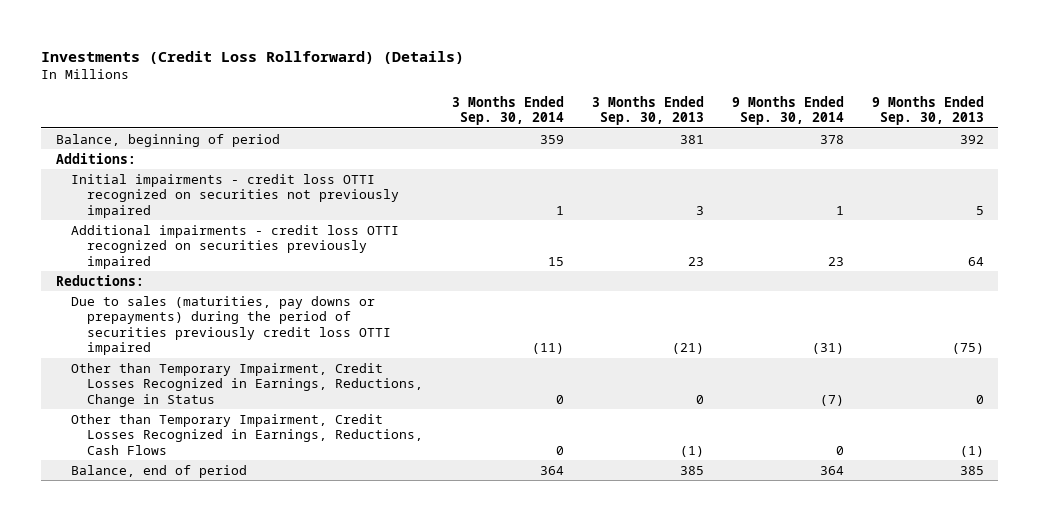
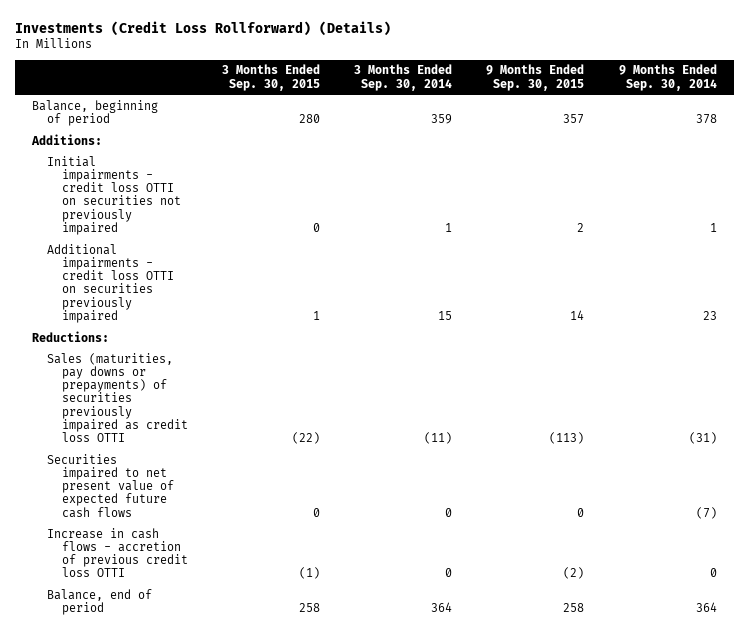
- | 3 Months Ended Sep. 30, 2014 | 3 Months Ended Sep. 30, 2013 | 9 Months Ended Sep. 30, 2014 | 9 Months Ended Sep. 30, 2013
+ | 3 Months Ended Sep. 30, 2015 | 3 Months Ended Sep. 30, 2014 | 9 Months Ended Sep. 30, 2015 | 9 Months Ended Sep. 30, 2014
- Initial impairments - credit loss OTTI recognized on securities not previously impaired | 1 | 3 | 1 | 5
- Additional impairments - credit loss OTTI recognized on securities previously impaired | 15 | 23 | 23 | 64
+ Initial impairments - credit loss OTTI on securities not previously impaired | 0 | 1 | 2 | 1
+ Additional impairments - credit loss OTTI on securities previously impaired | 1 | 15 | 14 | 23
- Due to sales (maturities, pay downs or prepayments) during the period of securities previously credit loss OTTI impaired | (11) | (21) | (31) | (75)
- Other than Temporary Impairment, Credit Losses Recognized in Earnings, Reductions, Change in Status | 0 | 0 | (7) | 0
- Other than Temporary Impairment, Credit Losses Recognized in Earnings, Reductions, Cash Flows | 0 | (1) | 0 | (1)
+ Sales (maturities, pay downs or prepayments) of securities previously impaired as credit loss OTTI | (22) | (11) | (113) | (31)
+ Securities impaired to net present value of expected future cash flows | 0 | 0 | 0 | (7)
+ Increase in cash flows - accretion of previous credit loss OTTI | (1) | 0 | (2) | 0

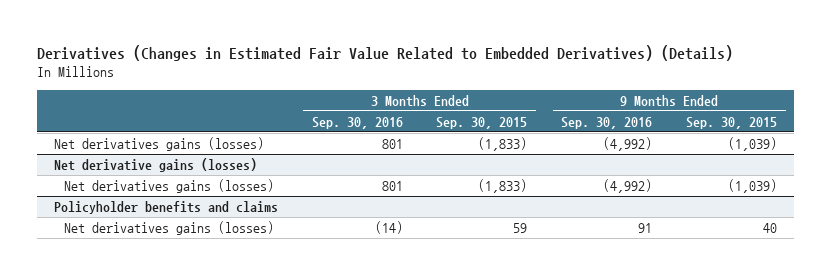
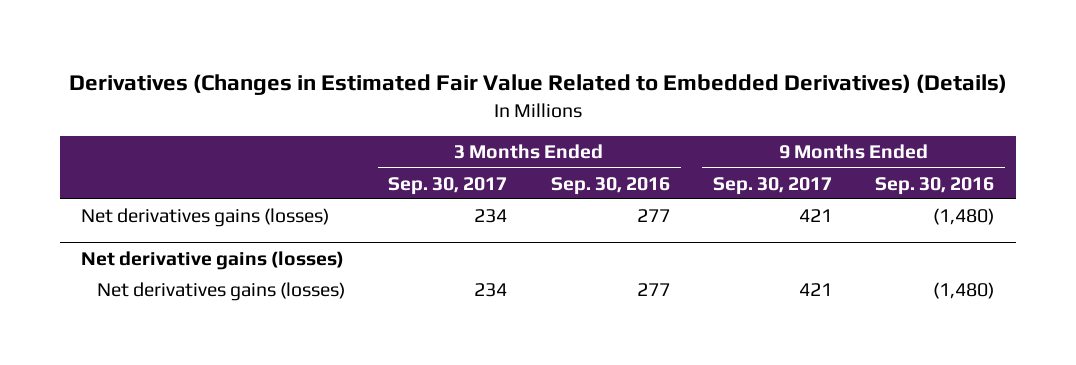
- | 3 Months Ended Sep. 30, 2016 | 3 Months Ended Sep. 30, 2015 | 9 Months Ended Sep. 30, 2016 | 9 Months Ended Sep. 30, 2015
+ | 3 Months Ended Sep. 30, 2017 | 3 Months Ended Sep. 30, 2016 | 9 Months Ended Sep. 30, 2017 | 9 Months Ended Sep. 30, 2016
- Net derivatives gains (losses) | 801 | (1,833) | (4,992) | (1,039)
+ Net derivatives gains (losses) | 234 | 277 | 421 | (1,480)
@ Net derivative gains (losses)
- Net derivatives gains (losses) | 801 | (1,833) | (4,992) | (1,039)
- Policyholder benefits and claims
- Net derivatives gains (losses) | (14) | 59 | 91 | 40
@ Net derivative gains (losses)
+ Net derivatives gains (losses) | 234 | 277 | 421 | (1,480)

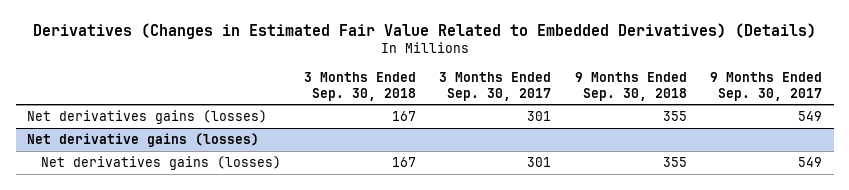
- | 3 Months Ended Sep. 30, 2017 | 3 Months Ended Sep. 30, 2016 | 9 Months Ended Sep. 30, 2017 | 9 Months Ended Sep. 30, 2016
+ | 3 Months Ended Sep. 30, 2018 | 3 Months Ended Sep. 30, 2017 | 9 Months Ended Sep. 30, 2018 | 9 Months Ended Sep. 30, 2017
- Net derivatives gains (losses) | 234 | 277 | 421 | (1,480)
+ Net derivatives gains (losses) | 167 | 301 | 355 | 549
@ Net derivative gains (losses)
- Net derivatives gains (losses) | 234 | 277 | 421 | (1,480)
+ Net derivatives gains (losses) | 167 | 301 | 355 | 549

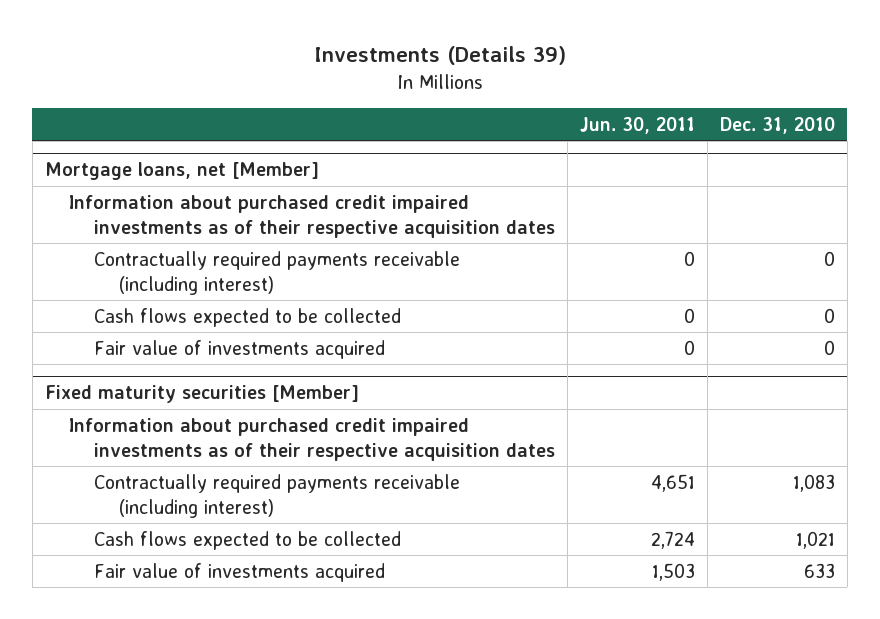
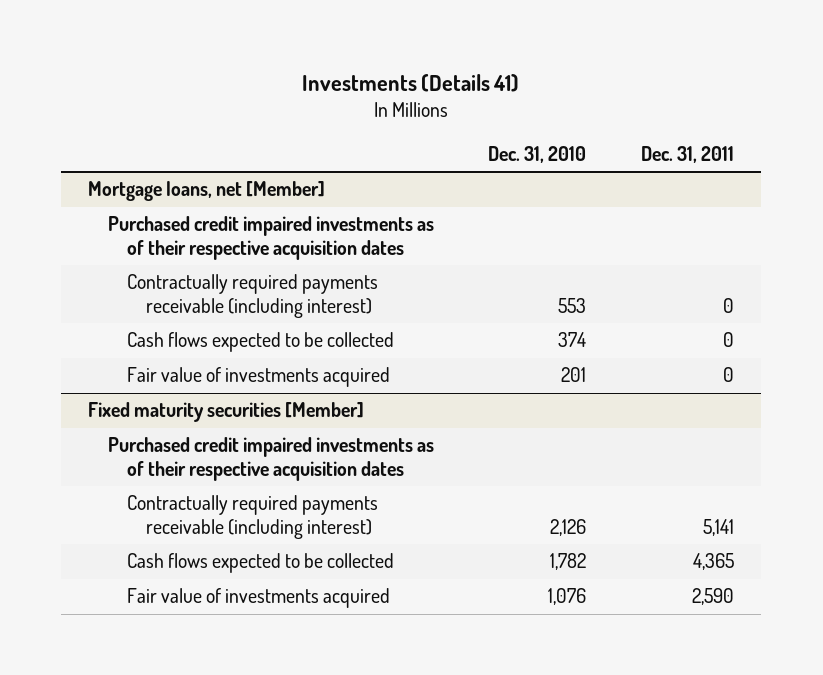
- Investments (Details 39)
+ Investments (Details 41)
- | Jun. 30, 2011 | Dec. 31, 2010
+ | Dec. 31, 2010 | Dec. 31, 2011
@ Mortgage loans, net [Member]
- Information about purchased credit impaired investments as of their respective acquisition dates
- Contractually required payments receivable (including interest) | 0 | 0
- Cash flows expected to be collected | 0 | 0
- Fair value of investments acquired | 0 | 0
+ Purchased credit impaired investments as of their respective acquisition dates
+ Contractually required payments receivable (including interest) | 553 | 0
+ Cash flows expected to be collected | 374 | 0
+ Fair value of investments acquired | 201 | 0
@ Fixed maturity securities [Member]
- Information about purchased credit impaired investments as of their respective acquisition dates
- Contractually required payments receivable (including interest) | 4,651 | 1,083
- Cash flows expected to be collected | 2,724 | 1,021
- Fair value of investments acquired | 1,503 | 633
+ Purchased credit impaired investments as of their respective acquisition dates
+ Contractually required payments receivable (including interest) | 2,126 | 5,141
+ Cash flows expected to be collected | 1,782 | 4,365
+ Fair value of investments acquired | 1,076 | 2,590

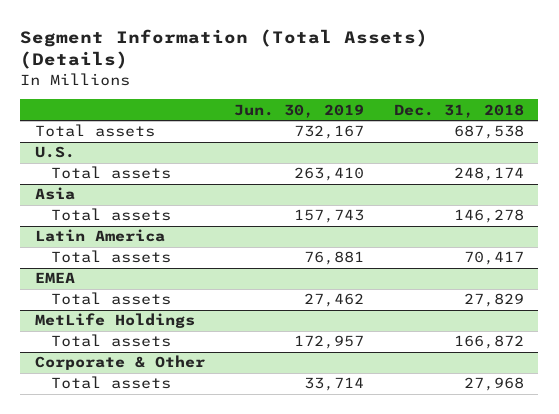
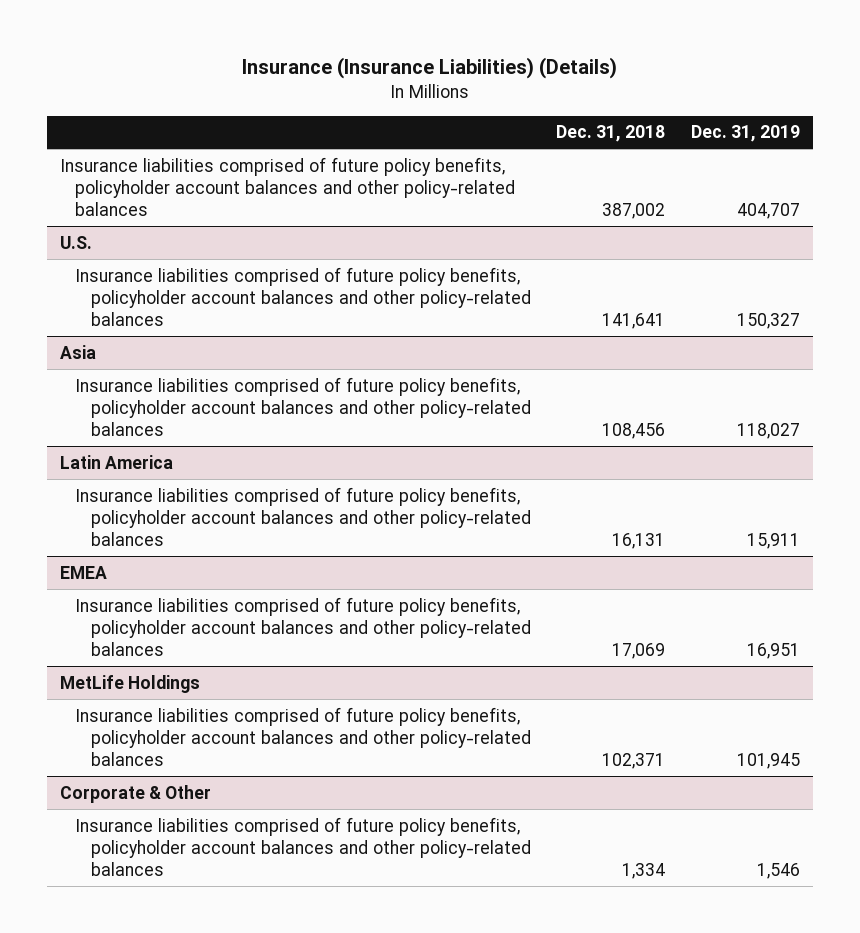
- Segment Information (Total Assets) (Details)
+ Insurance (Insurance Liabilities) (Details)
- | Jun. 30, 2019 | Dec. 31, 2018
+ | Dec. 31, 2018 | Dec. 31, 2019
- Total assets | 732,167 | 687,538
+ Insurance liabilities comprised of future policy benefits, policyholder account balances and other policy-related balances | 387,002 | 404,707
@ U.S.
- Total assets | 263,410 | 248,174
+ Insurance liabilities comprised of future policy benefits, policyholder account balances and other policy-related balances | 141,641 | 150,327
@ Asia
- Total assets | 157,743 | 146,278
+ Insurance liabilities comprised of future policy benefits, policyholder account balances and other policy-related balances | 108,456 | 118,027
@ Latin America
- Total assets | 76,881 | 70,417
+ Insurance liabilities comprised of future policy benefits, policyholder account balances and other policy-related balances | 16,131 | 15,911
@ EMEA
- Total assets | 27,462 | 27,829
+ Insurance liabilities comprised of future policy benefits, policyholder account balances and other policy-related balances | 17,069 | 16,951
@ MetLife Holdings
- Total assets | 172,957 | 166,872
+ Insurance liabilities comprised of future policy benefits, policyholder account balances and other policy-related balances | 102,371 | 101,945
@ Corporate & Other
- Total assets | 33,714 | 27,968
+ Insurance liabilities comprised of future policy benefits, policyholder account balances and other policy-related balances | 1,334 | 1,546

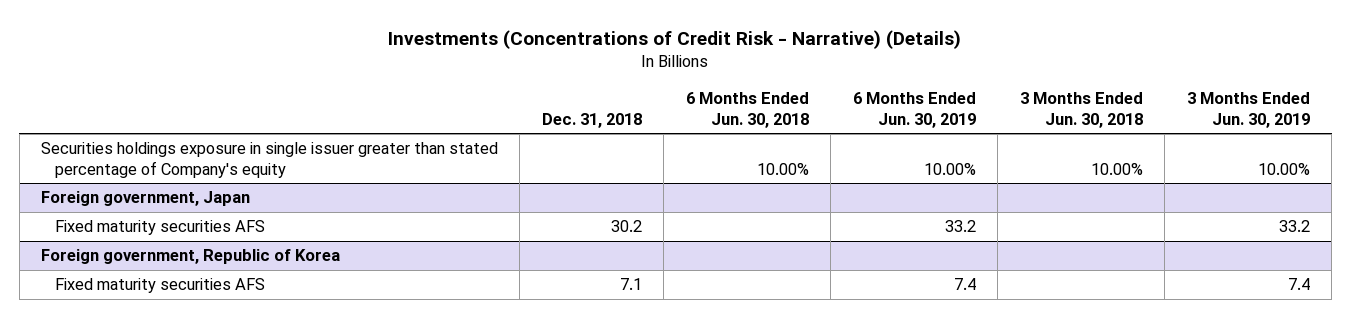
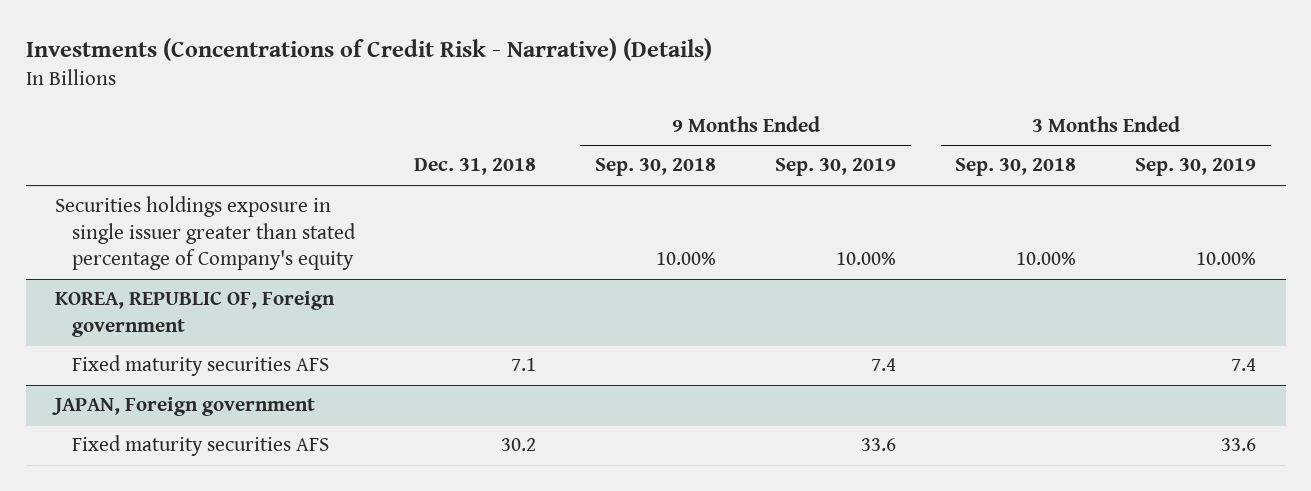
- | Dec. 31, 2018 | 6 Months Ended Jun. 30, 2018 | 6 Months Ended Jun. 30, 2019 | 3 Months Ended Jun. 30, 2018 | 3 Months Ended Jun. 30, 2019
+ | Dec. 31, 2018 | 9 Months Ended Sep. 30, 2018 | 9 Months Ended Sep. 30, 2019 | 3 Months Ended Sep. 30, 2018 | 3 Months Ended Sep. 30, 2019
- Foreign government, Japan
- Fixed maturity securities AFS | 30.2 | | 33.2 | | 33.2
- Foreign government, Republic of Korea
+ KOREA, REPUBLIC OF, Foreign government
+ JAPAN, Foreign government
+ Fixed maturity securities AFS | 30.2 | | 33.6 | | 33.6

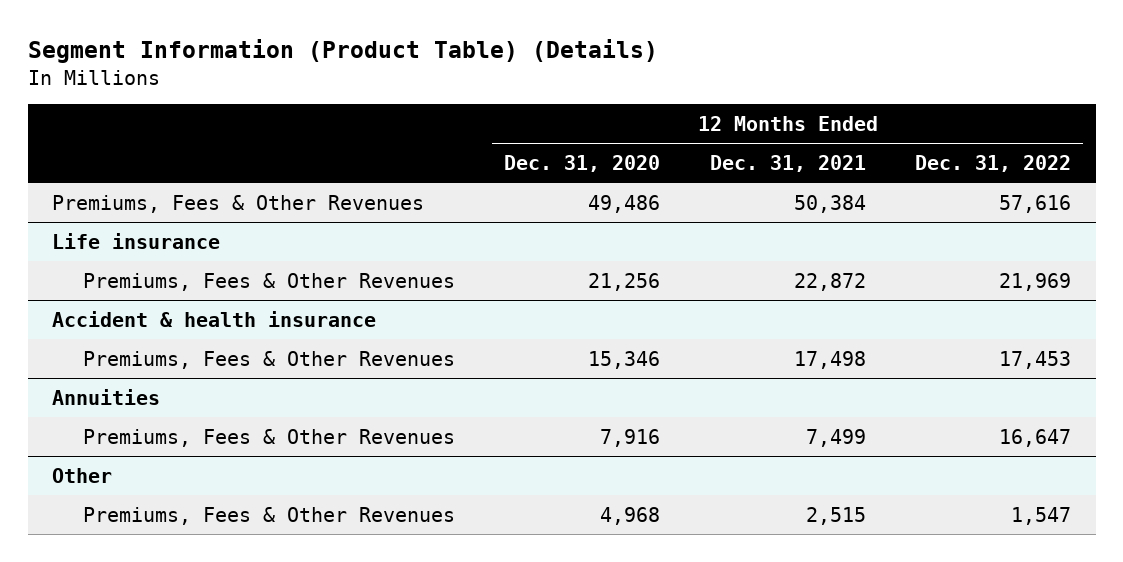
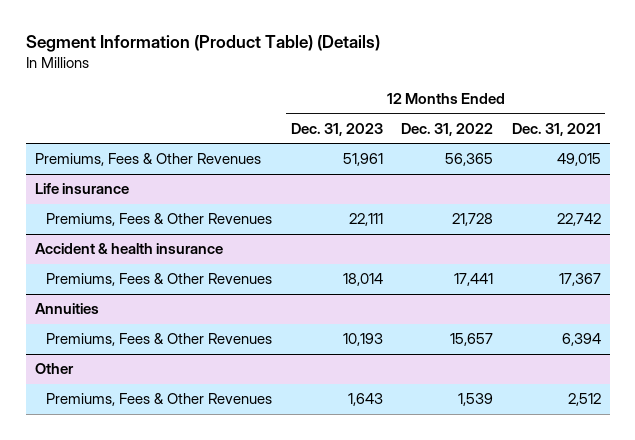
- | 12 Months Ended Dec. 31, 2020 | 12 Months Ended Dec. 31, 2021 | 12 Months Ended Dec. 31, 2022
+ | 12 Months Ended Dec. 31, 2023 | 12 Months Ended Dec. 31, 2022 | 12 Months Ended Dec. 31, 2021
- Premiums, Fees & Other Revenues | 49,486 | 50,384 | 57,616
+ Premiums, Fees & Other Revenues | 51,961 | 56,365 | 49,015
@ Life insurance
- Premiums, Fees & Other Revenues | 21,256 | 22,872 | 21,969
+ Premiums, Fees & Other Revenues | 22,111 | 21,728 | 22,742
@ Accident & health insurance
- Premiums, Fees & Other Revenues | 15,346 | 17,498 | 17,453
+ Premiums, Fees & Other Revenues | 18,014 | 17,441 | 17,367
@ Annuities
- Premiums, Fees & Other Revenues | 7,916 | 7,499 | 16,647
+ Premiums, Fees & Other Revenues | 10,193 | 15,657 | 6,394
@ Other
- Premiums, Fees & Other Revenues | 4,968 | 2,515 | 1,547
+ Premiums, Fees & Other Revenues | 1,643 | 1,539 | 2,512

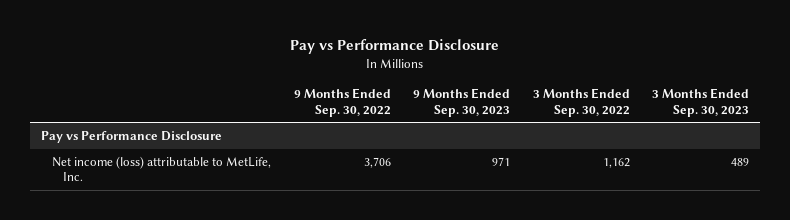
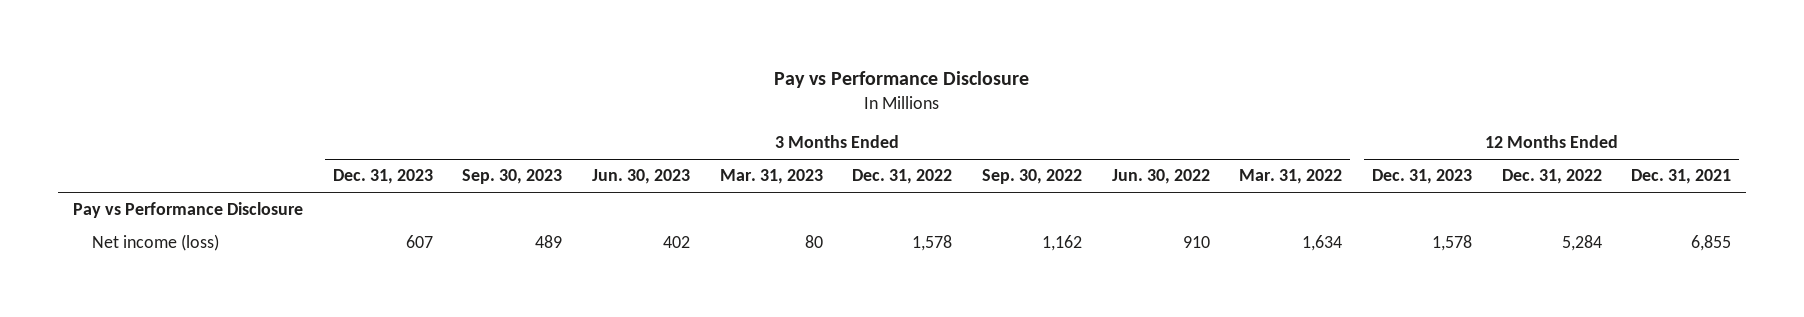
- | 9 Months Ended Sep. 30, 2022 | 9 Months Ended Sep. 30, 2023 | 3 Months Ended Sep. 30, 2022 | 3 Months Ended Sep. 30, 2023
+ | 3 Months Ended Dec. 31, 2023 | 3 Months Ended Sep. 30, 2023 | 3 Months Ended Jun. 30, 2023 | 3 Months Ended Mar. 31, 2023 | 3 Months Ended Dec. 31, 2022 | 3 Months Ended Sep. 30, 2022 | 3 Months Ended Jun. 30, 2022 | 3 Months Ended Mar. 31, 2022 | 12 Months Ended Dec. 31, 2023 | 12 Months Ended Dec. 31, 2022 | 12 Months Ended Dec. 31, 2021
- Net income (loss) attributable to MetLife, Inc. | 3,706 | 971 | 1,162 | 489
+ Net income (loss) | 607 | 489 | 402 | 80 | 1,578 | 1,162 | 910 | 1,634 | 1,578 | 5,284 | 6,855

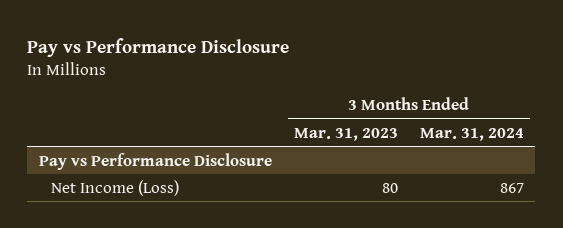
- | 3 Months Ended Dec. 31, 2023 | 3 Months Ended Sep. 30, 2023 | 3 Months Ended Jun. 30, 2023 | 3 Months Ended Mar. 31, 2023 | 3 Months Ended Dec. 31, 2022 | 3 Months Ended Sep. 30, 2022 | 3 Months Ended Jun. 30, 2022 | 3 Months Ended Mar. 31, 2022 | 12 Months Ended Dec. 31, 2023 | 12 Months Ended Dec. 31, 2022 | 12 Months Ended Dec. 31, 2021
+ | 3 Months Ended Mar. 31, 2023 | 3 Months Ended Mar. 31, 2024
- Net income (loss) | 607 | 489 | 402 | 80 | 1,578 | 1,162 | 910 | 1,634 | 1,578 | 5,284 | 6,855
+ Net Income (Loss) | 80 | 867

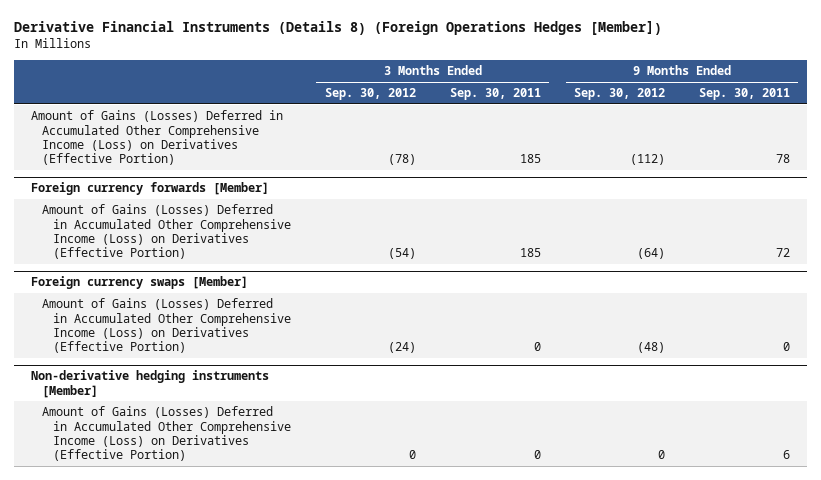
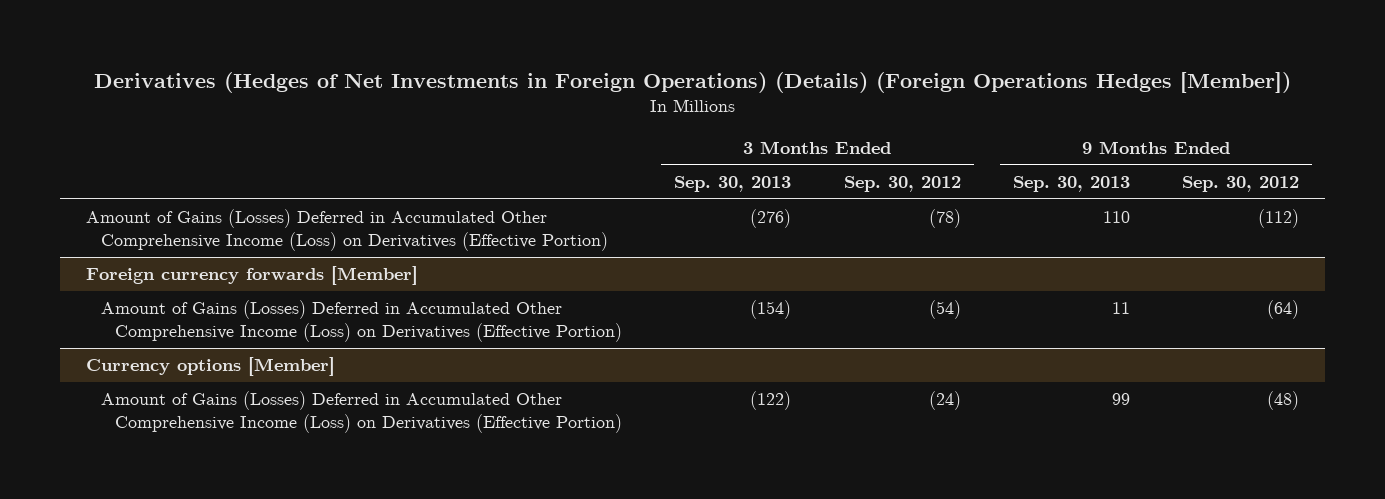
- Derivative Financial Instruments (Details 8) (Foreign Operations Hedges [Member])
+ Derivatives (Hedges of Net Investments in Foreign Operations) (Details) (Foreign Operations Hedges [Member])
- | 3 Months Ended Sep. 30, 2012 | 3 Months Ended Sep. 30, 2011 | 9 Months Ended Sep. 30, 2012 | 9 Months Ended Sep. 30, 2011
+ | 3 Months Ended Sep. 30, 2013 | 3 Months Ended Sep. 30, 2012 | 9 Months Ended Sep. 30, 2013 | 9 Months Ended Sep. 30, 2012
- Foreign currency swaps [Member]
+ Currency options [Member]
- Non-derivative hedging instruments [Member]
- Amount of Gains (Losses) Deferred in Accumulated Other Comprehensive Income (Loss) on Derivatives (Effective Portion) | 0 | 0 | 0 | 6

